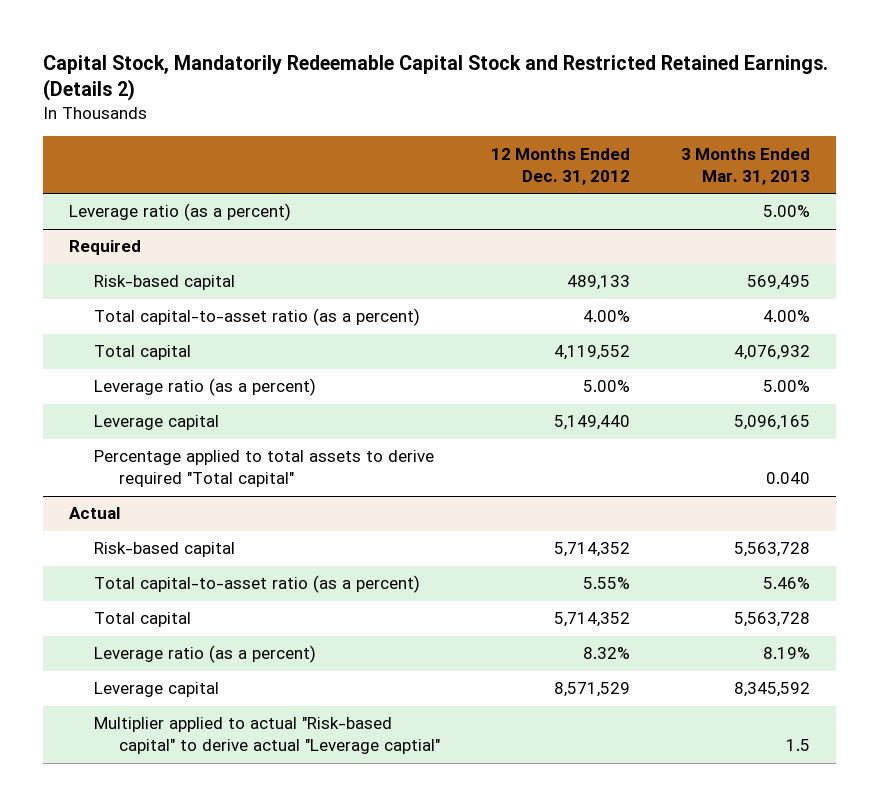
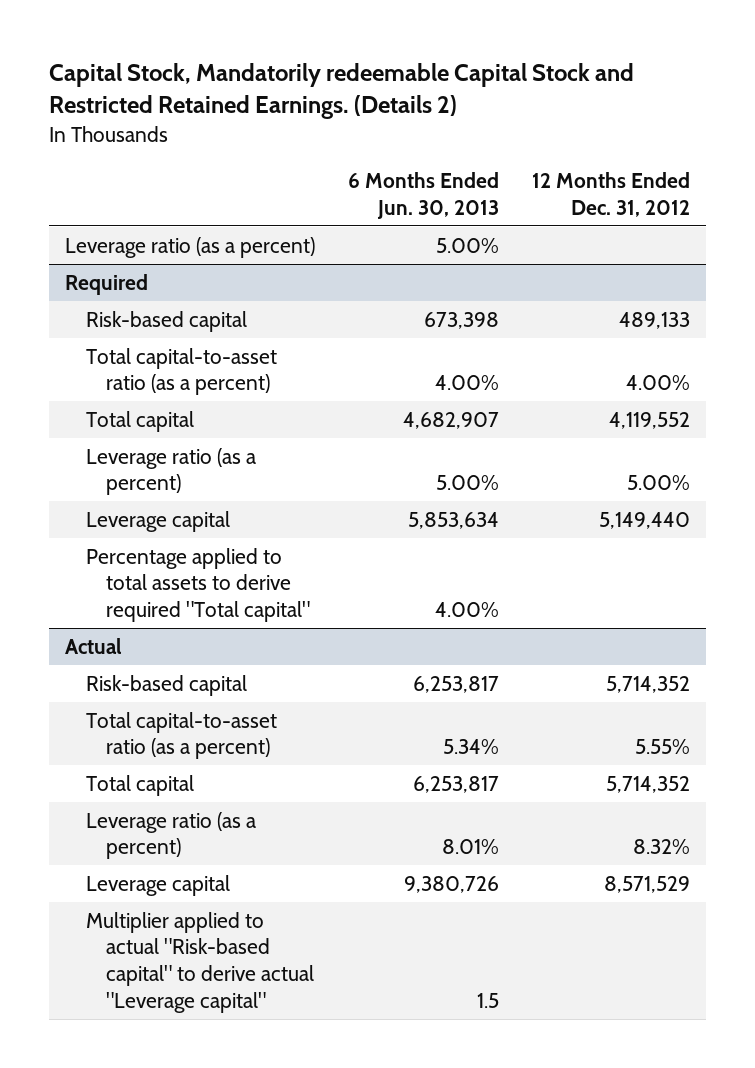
- Capital Stock, Mandatorily Redeemable Capital Stock and Restricted Retained Earnings. (Details 2)
+ Capital Stock, Mandatorily redeemable Capital Stock and Restricted Retained Earnings. (Details 2)
- | 12 Months Ended Dec. 31, 2012 | 3 Months Ended Mar. 31, 2013
+ | 6 Months Ended Jun. 30, 2013 | 12 Months Ended Dec. 31, 2012
@ Actual
- Multiplier applied to actual "Risk-based capital" to derive actual "Leverage captial" | | 1.5
+ Multiplier applied to actual "Risk-based capital" to derive actual "Leverage capital" | 1.5 |

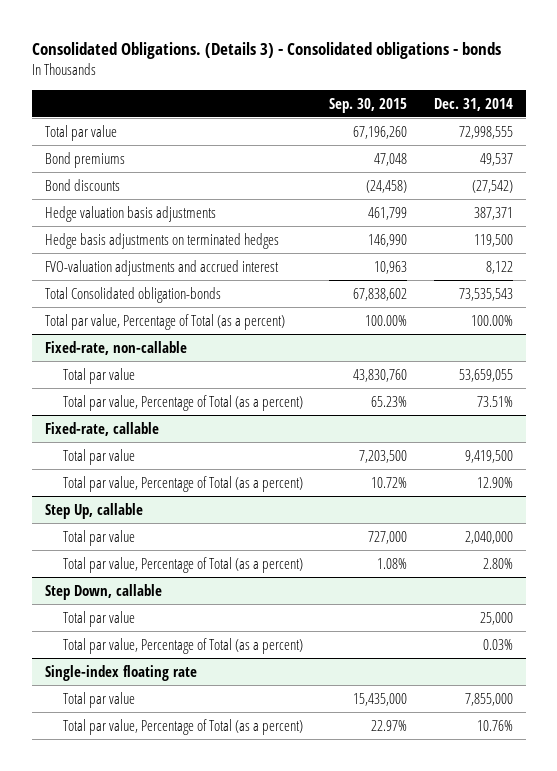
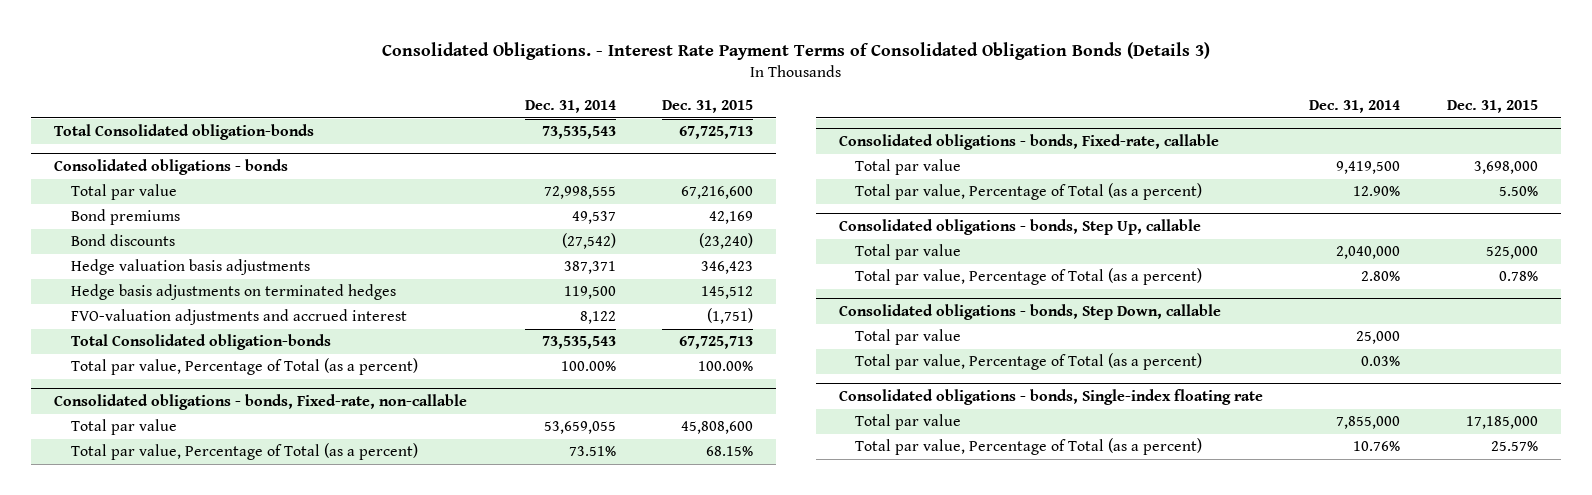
- Consolidated Obligations. (Details 3) - Consolidated obligations - bonds
+ Consolidated Obligations. - Interest Rate Payment Terms of Consolidated Obligation Bonds (Details 3)
- | Sep. 30, 2015 | Dec. 31, 2014
+ | Dec. 31, 2014 | Dec. 31, 2015
+ Total Consolidated obligation-bonds | 73,535,543 | 67,725,713
+ Consolidated obligations - bonds
- Fixed-rate, non-callable
+ Consolidated obligations - bonds, Fixed-rate, non-callable
- Fixed-rate, callable
+ Consolidated obligations - bonds, Fixed-rate, callable
- Step Up, callable
+ Consolidated obligations - bonds, Step Up, callable
- Step Down, callable
+ Consolidated obligations - bonds, Step Down, callable
- Single-index floating rate
+ Consolidated obligations - bonds, Single-index floating rate

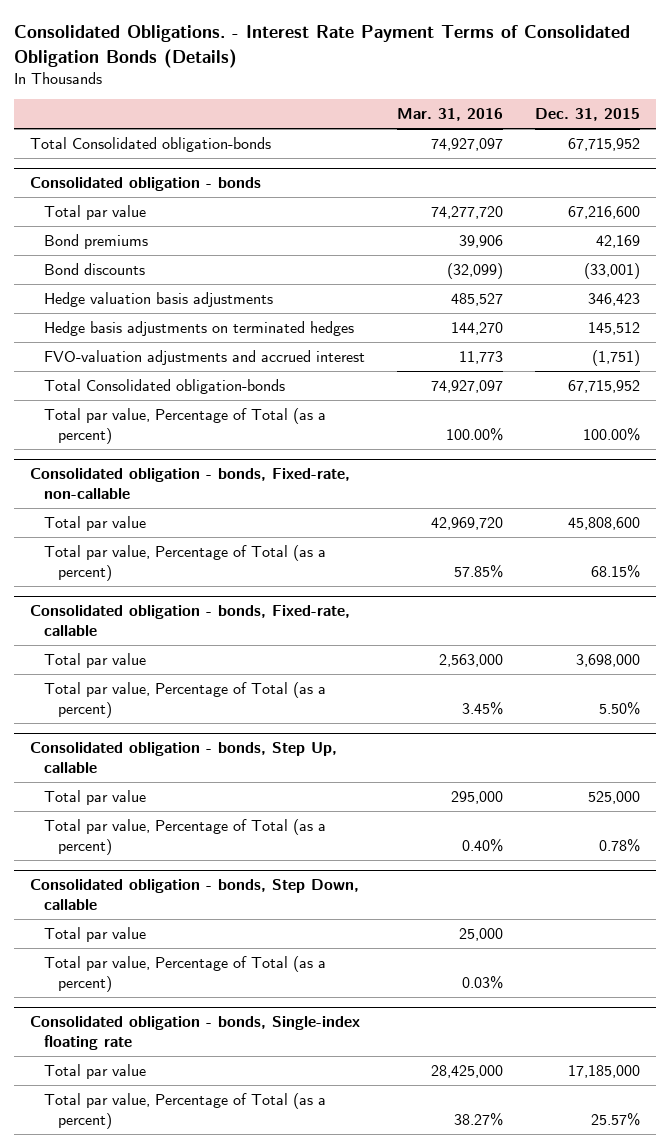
- Consolidated Obligations. - Interest Rate Payment Terms of Consolidated Obligation Bonds (Details 3)
+ Consolidated Obligations. - Interest Rate Payment Terms of Consolidated Obligation Bonds (Details)
- | Dec. 31, 2014 | Dec. 31, 2015
+ | Mar. 31, 2016 | Dec. 31, 2015
- Total Consolidated obligation-bonds | 73,535,543 | 67,725,713
- Consolidated obligations - bonds
+ Total Consolidated obligation-bonds | 74,927,097 | 67,715,952
+ Consolidated obligation - bonds
- Bond discounts | (27,542) | (23,240)
+ Bond discounts | (32,099) | (33,001)
- Total Consolidated obligation-bonds | 73,535,543 | 67,725,713
+ Total Consolidated obligation-bonds | 74,927,097 | 67,715,952
- Consolidated obligations - bonds, Fixed-rate, non-callable
+ Consolidated obligation - bonds, Fixed-rate, non-callable
- Consolidated obligations - bonds, Fixed-rate, callable
+ Consolidated obligation - bonds, Fixed-rate, callable
- Consolidated obligations - bonds, Step Up, callable
+ Consolidated obligation - bonds, Step Up, callable
- Consolidated obligations - bonds, Step Down, callable
+ Consolidated obligation - bonds, Step Down, callable
- Consolidated obligations - bonds, Single-index floating rate
+ Consolidated obligation - bonds, Single-index floating rate

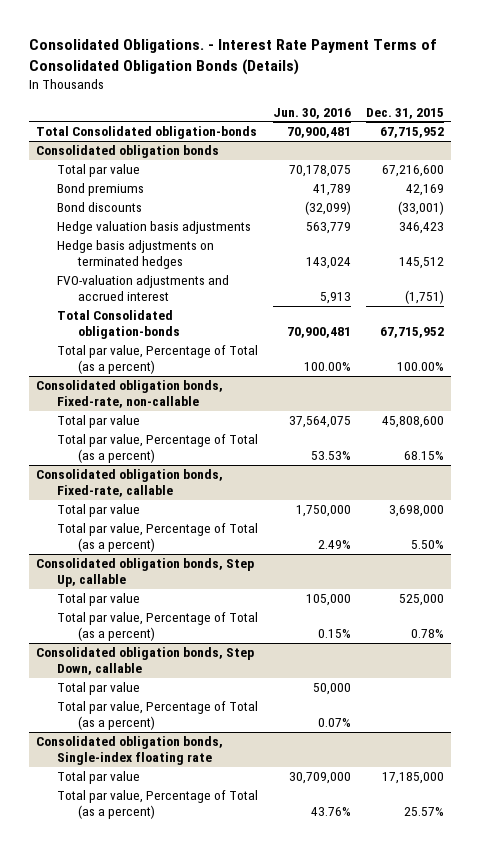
- | Mar. 31, 2016 | Dec. 31, 2015
+ | Jun. 30, 2016 | Dec. 31, 2015
- Consolidated obligation - bonds
+ Consolidated obligation bonds
- Consolidated obligation - bonds, Fixed-rate, non-callable
+ Consolidated obligation bonds, Fixed-rate, non-callable
- Consolidated obligation - bonds, Fixed-rate, callable
+ Consolidated obligation bonds, Fixed-rate, callable
- Consolidated obligation - bonds, Step Up, callable
+ Consolidated obligation bonds, Step Up, callable
- Consolidated obligation - bonds, Step Down, callable
+ Consolidated obligation bonds, Step Down, callable
- Consolidated obligation - bonds, Single-index floating rate
+ Consolidated obligation bonds, Single-index floating rate

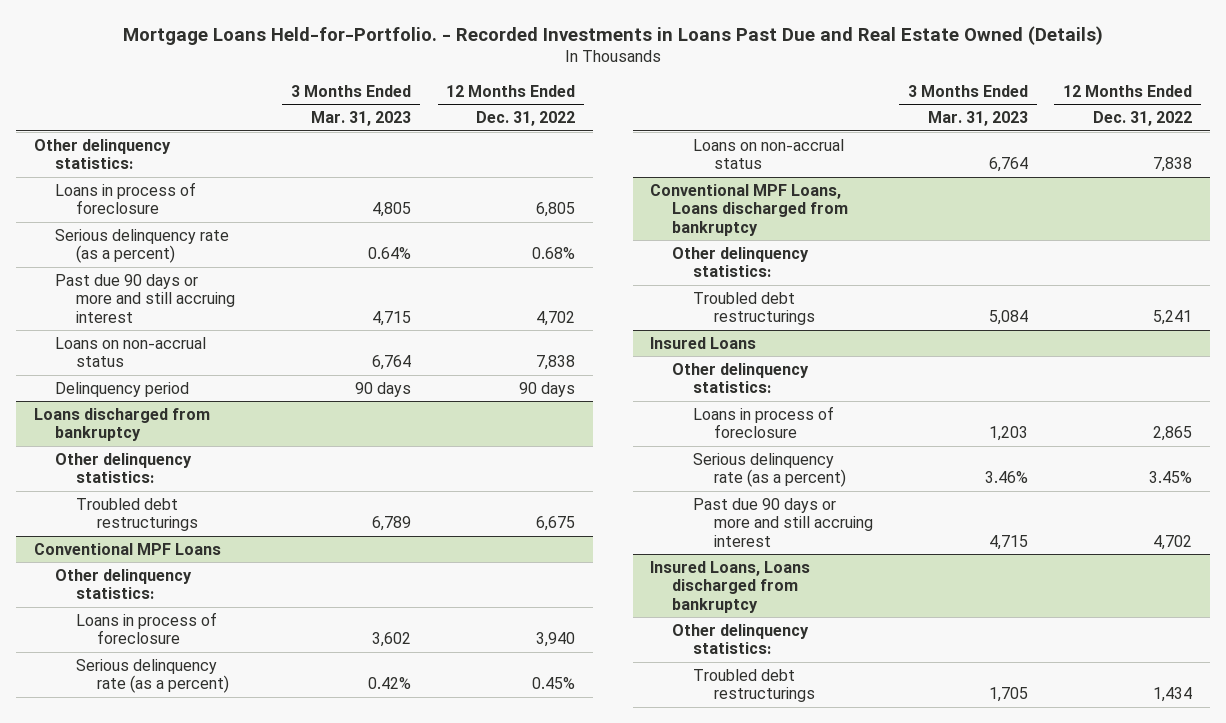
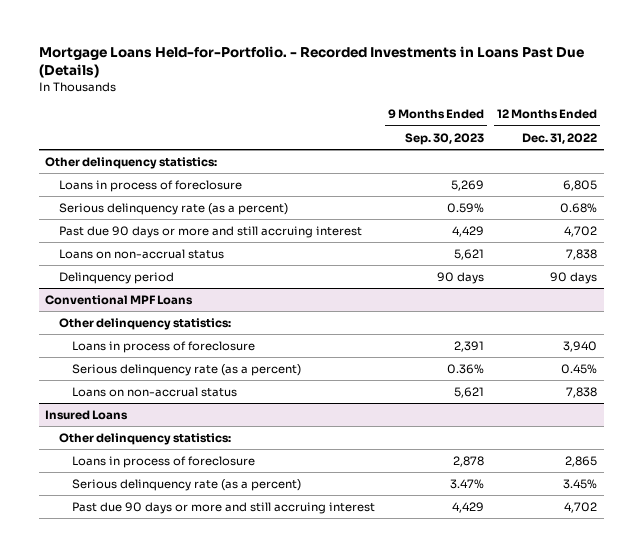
- Mortgage Loans Held-for-Portfolio. - Recorded Investments in Loans Past Due and Real Estate Owned (Details)
+ Mortgage Loans Held-for-Portfolio. - Recorded Investments in Loans Past Due (Details)
- | 3 Months Ended Mar. 31, 2023 | 12 Months Ended Dec. 31, 2022
+ | 9 Months Ended Sep. 30, 2023 | 12 Months Ended Dec. 31, 2022
- Loans discharged from bankruptcy
- Other delinquency statistics:
- Troubled debt restructurings | 6,789 | 6,675
- Conventional MPF Loans, Loans discharged from bankruptcy
- Other delinquency statistics:
- Troubled debt restructurings | 5,084 | 5,241
- Insured Loans, Loans discharged from bankruptcy
- Other delinquency statistics:
- Troubled debt restructurings | 1,705 | 1,434

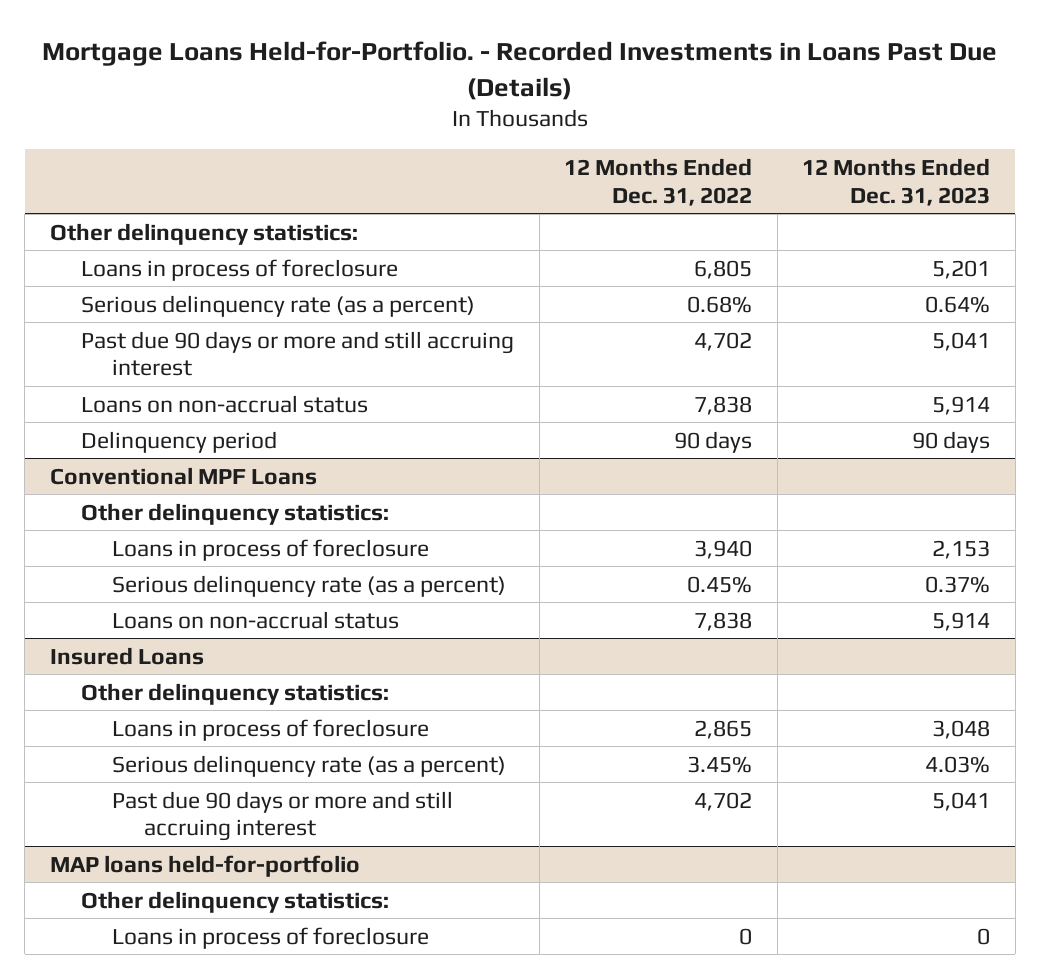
- | 9 Months Ended Sep. 30, 2023 | 12 Months Ended Dec. 31, 2022
+ | 12 Months Ended Dec. 31, 2022 | 12 Months Ended Dec. 31, 2023
+ MAP loans held-for-portfolio
+ Other delinquency statistics:
+ Loans in process of foreclosure | 0 | 0

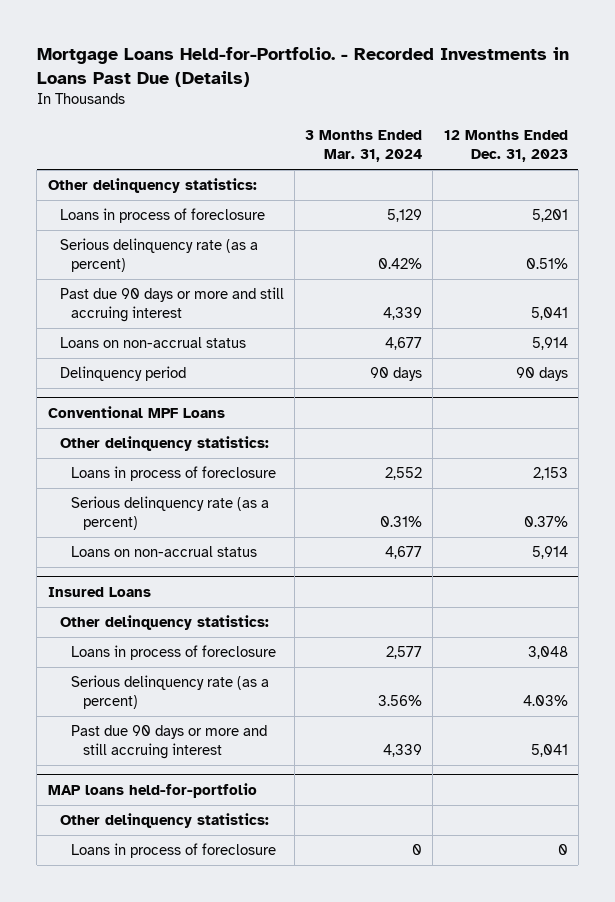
- | 12 Months Ended Dec. 31, 2022 | 12 Months Ended Dec. 31, 2023
+ | 3 Months Ended Mar. 31, 2024 | 12 Months Ended Dec. 31, 2023
- Serious delinquency rate (as a percent) | 0.68% | 0.64%
+ Serious delinquency rate (as a percent) | 0.42% | 0.51%

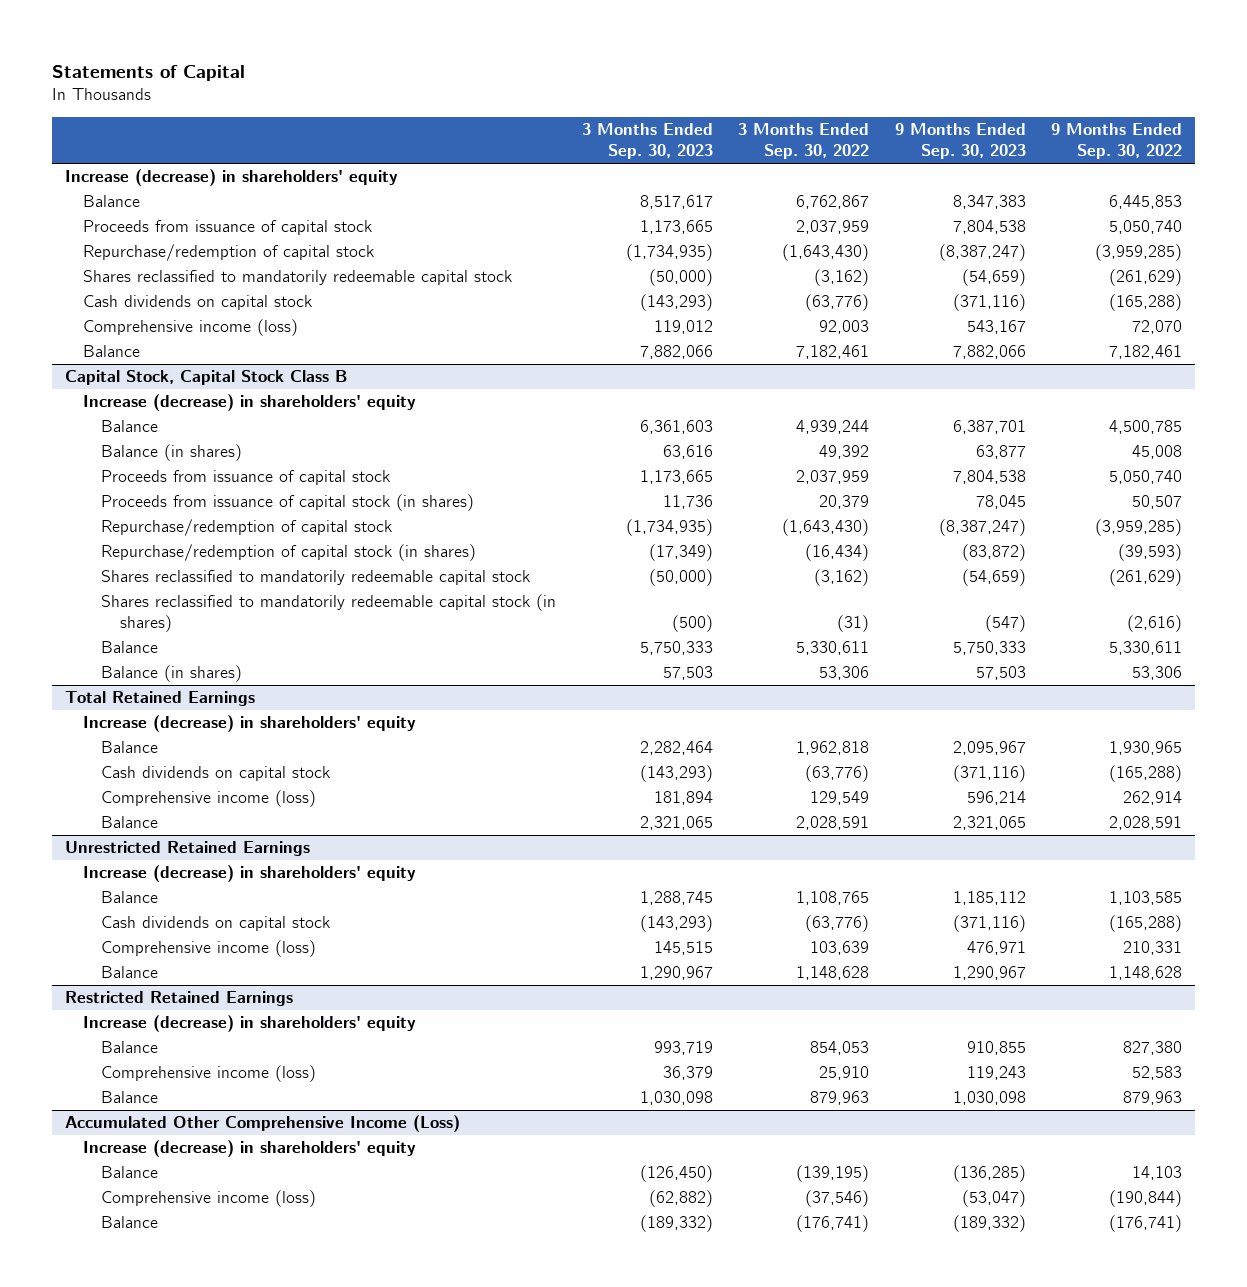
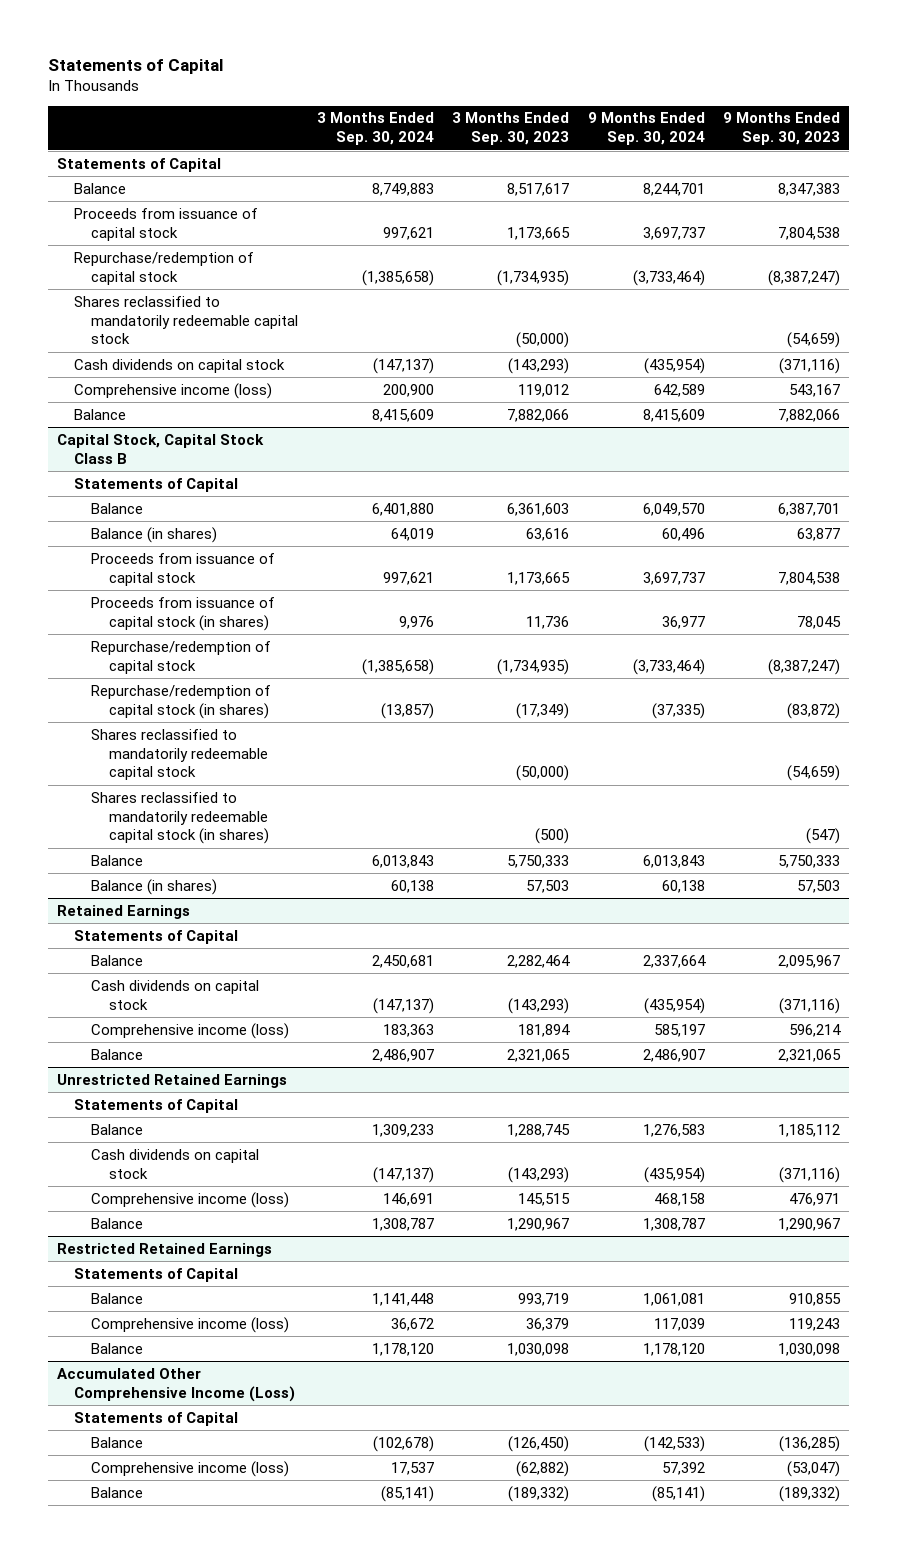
- | 3 Months Ended Sep. 30, 2023 | 3 Months Ended Sep. 30, 2022 | 9 Months Ended Sep. 30, 2023 | 9 Months Ended Sep. 30, 2022
+ | 3 Months Ended Sep. 30, 2024 | 3 Months Ended Sep. 30, 2023 | 9 Months Ended Sep. 30, 2024 | 9 Months Ended Sep. 30, 2023
- Increase (decrease) in shareholders' equity
+ Statements of Capital
@ Capital Stock, Capital Stock Class B
- Increase (decrease) in shareholders' equity
+ Statements of Capital
- Total Retained Earnings
- Increase (decrease) in shareholders' equity
+ Retained Earnings
+ Statements of Capital
@ Unrestricted Retained Earnings
- Increase (decrease) in shareholders' equity
+ Statements of Capital
@ Restricted Retained Earnings
- Increase (decrease) in shareholders' equity
+ Statements of Capital
@ Accumulated Other Comprehensive Income (Loss)
- Increase (decrease) in shareholders' equity
+ Statements of Capital

